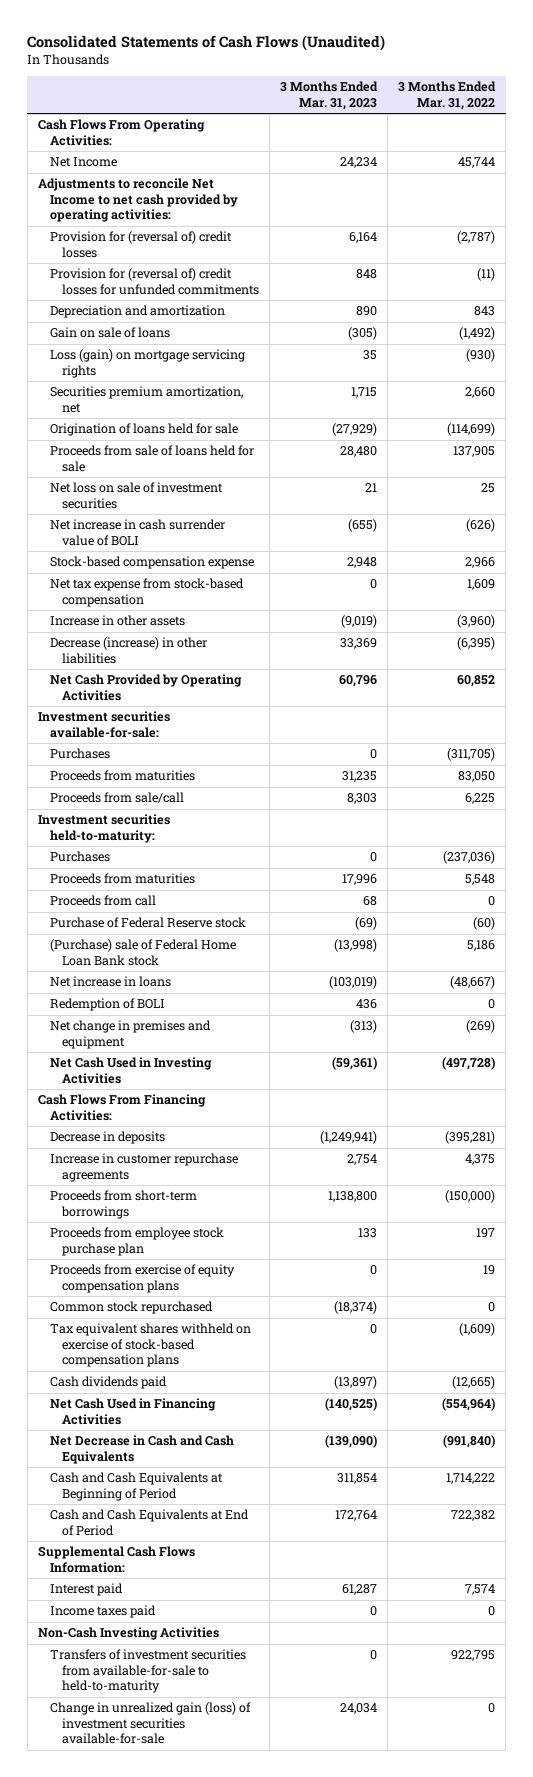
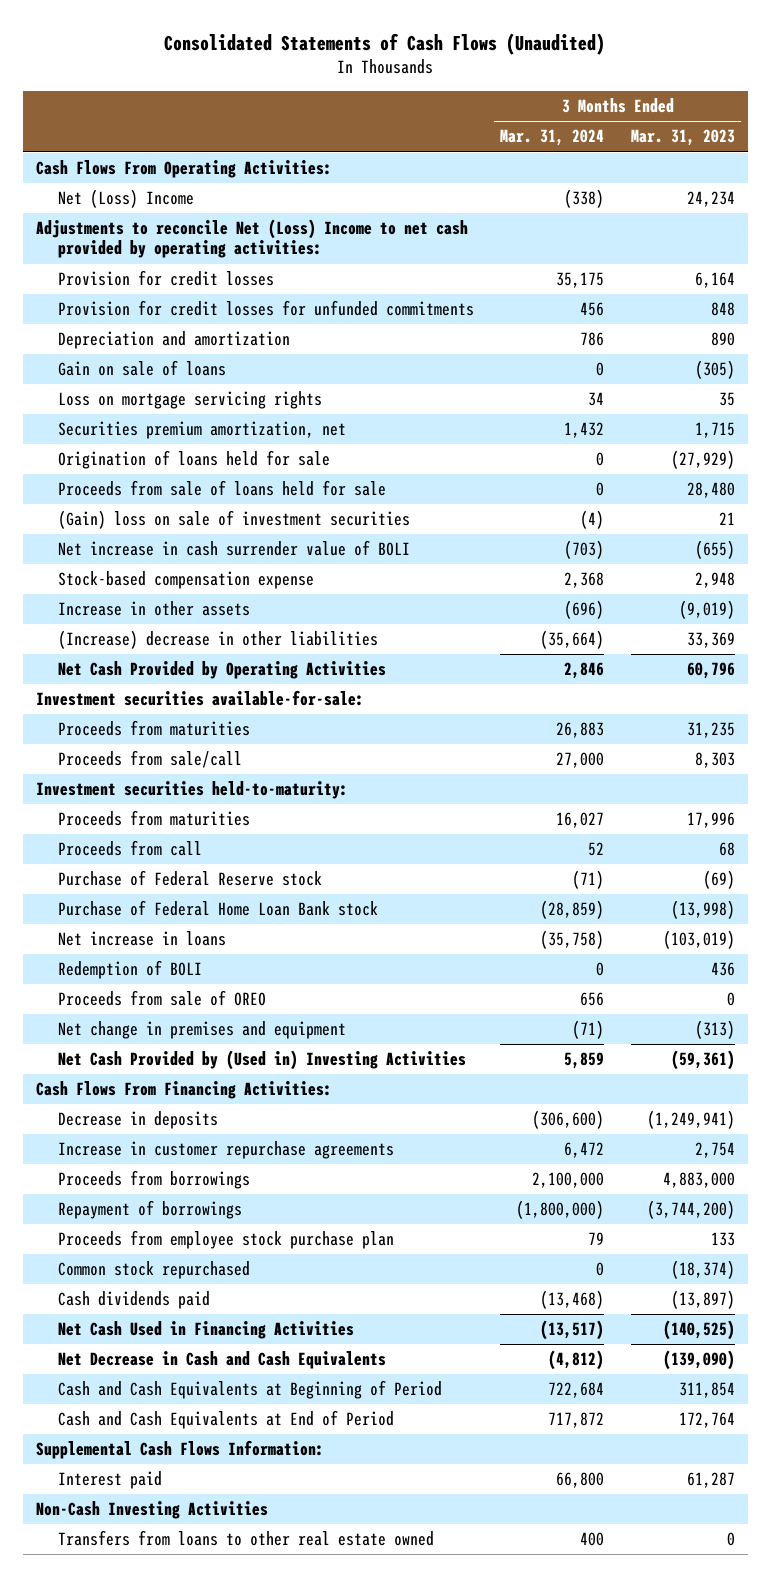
- | 3 Months Ended Mar. 31, 2023 | 3 Months Ended Mar. 31, 2022
+ | 3 Months Ended Mar. 31, 2024 | 3 Months Ended Mar. 31, 2023
- Net Income | 24,234 | 45,744
- Adjustments to reconcile Net Income to net cash provided by operating activities:
- Provision for (reversal of) credit losses | 6,164 | (2,787)
- Provision for (reversal of) credit losses for unfunded commitments | 848 | (11)
+ Net (Loss) Income | (338) | 24,234
+ Adjustments to reconcile Net (Loss) Income to net cash provided by operating activities:
+ Provision for credit losses | 35,175 | 6,164
+ Provision for credit losses for unfunded commitments | 456 | 848
- Loss (gain) on mortgage servicing rights | 35 | (930)
+ Loss on mortgage servicing rights | 34 | 35
- Net loss on sale of investment securities | 21 | 25
+ (Gain) loss on sale of investment securities | (4) | 21
- Net tax expense from stock-based compensation | 0 | 1,609
- Decrease (increase) in other liabilities | 33,369 | (6,395)
+ (Increase) decrease in other liabilities | (35,664) | 33,369
- Purchases | 0 | (311,705)
- Purchases | 0 | (237,036)
- (Purchase) sale of Federal Home Loan Bank stock | (13,998) | 5,186
+ Purchase of Federal Home Loan Bank stock | (28,859) | (13,998)
+ Proceeds from sale of OREO | 656 | 0
- Net Cash Used in Investing Activities | (59,361) | (497,728)
+ Net Cash Provided by (Used in) Investing Activities | 5,859 | (59,361)
- Proceeds from short-term borrowings | 1,138,800 | (150,000)
+ Proceeds from borrowings | 2,100,000 | 4,883,000
+ Repayment of borrowings | (1,800,000) | (3,744,200)
- Proceeds from exercise of equity compensation plans | 0 | 19
- Tax equivalent shares withheld on exercise of stock-based compensation plans | 0 | (1,609)
- Income taxes paid | 0 | 0
- Transfers of investment securities from available-for-sale to held-to-maturity | 0 | 922,795
- Change in unrealized gain (loss) of investment securities available-for-sale | 24,034 | 0
+ Transfers from loans to other real estate owned | 400 | 0

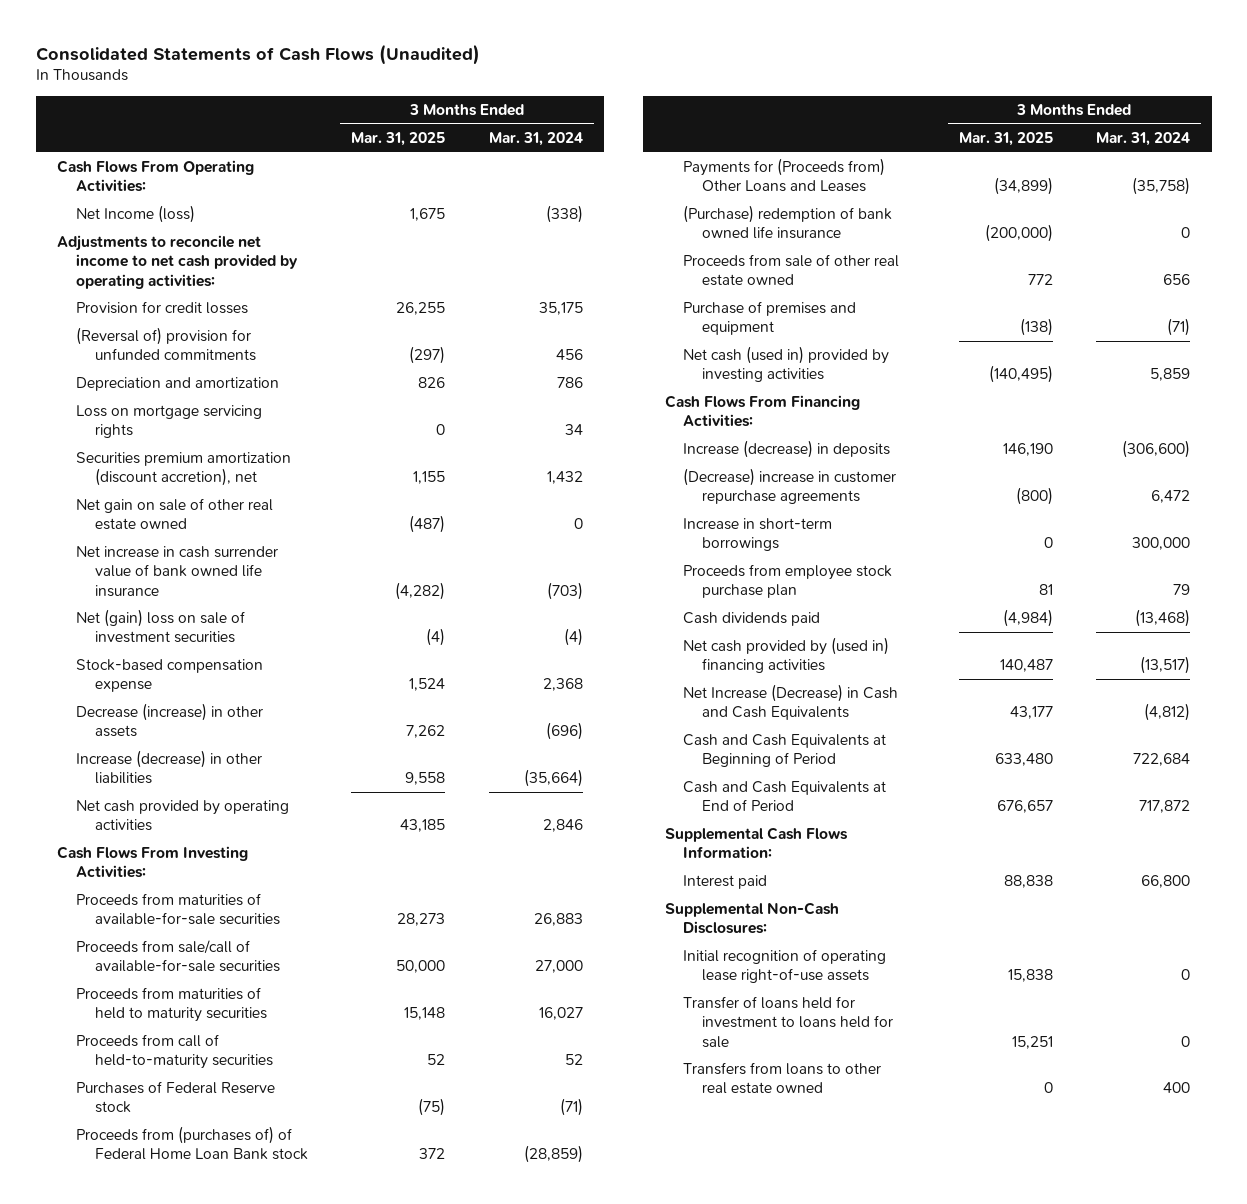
- | 3 Months Ended Mar. 31, 2024 | 3 Months Ended Mar. 31, 2023
+ | 3 Months Ended Mar. 31, 2025 | 3 Months Ended Mar. 31, 2024
- Net (Loss) Income | (338) | 24,234
- Adjustments to reconcile Net (Loss) Income to net cash provided by operating activities:
+ Net Income (loss) | 1,675 | (338)
+ Adjustments to reconcile net income to net cash provided by operating activities:
- Provision for credit losses for unfunded commitments | 456 | 848
+ (Reversal of) provision for unfunded commitments | (297) | 456
- Gain on sale of loans | 0 | (305)
- Securities premium amortization, net | 1,432 | 1,715
- Origination of loans held for sale | 0 | (27,929)
- Proceeds from sale of loans held for sale | 0 | 28,480
- (Gain) loss on sale of investment securities | (4) | 21
- Net increase in cash surrender value of BOLI | (703) | (655)
+ Securities premium amortization (discount accretion), net | 1,155 | 1,432
+ Net gain on sale of other real estate owned | (487) | 0
+ Net increase in cash surrender value of bank owned life insurance | (4,282) | (703)
+ Net (gain) loss on sale of investment securities | (4) | (4)
- Increase in other assets | (696) | (9,019)
- (Increase) decrease in other liabilities | (35,664) | 33,369
- Net Cash Provided by Operating Activities | 2,846 | 60,796
- Investment securities available-for-sale:
- Proceeds from maturities | 26,883 | 31,235
- Proceeds from sale/call | 27,000 | 8,303
- Investment securities held-to-maturity:
- Proceeds from maturities | 16,027 | 17,996
- Proceeds from call | 52 | 68
- Purchase of Federal Reserve stock | (71) | (69)
- Purchase of Federal Home Loan Bank stock | (28,859) | (13,998)
- Net increase in loans | (35,758) | (103,019)
- Redemption of BOLI | 0 | 436
- Proceeds from sale of OREO | 656 | 0
- Net change in premises and equipment | (71) | (313)
- Net Cash Provided by (Used in) Investing Activities | 5,859 | (59,361)
+ Decrease (increase) in other assets | 7,262 | (696)
+ Increase (decrease) in other liabilities | 9,558 | (35,664)
+ Net cash provided by operating activities | 43,185 | 2,846
+ Cash Flows From Investing Activities:
+ Proceeds from maturities of available-for-sale securities | 28,273 | 26,883
+ Proceeds from sale/call of available-for-sale securities | 50,000 | 27,000
+ Proceeds from maturities of held to maturity securities | 15,148 | 16,027
+ Proceeds from call of held-to-maturity securities | 52 | 52
+ Purchases of Federal Reserve stock | (75) | (71)
+ Proceeds from (purchases of) of Federal Home Loan Bank stock | 372 | (28,859)
+ Payments for (Proceeds from) Other Loans and Leases | (34,899) | (35,758)
+ (Purchase) redemption of bank owned life insurance | (200,000) | 0
+ Proceeds from sale of other real estate owned | 772 | 656
+ Purchase of premises and equipment | (138) | (71)
+ Net cash (used in) provided by investing activities | (140,495) | 5,859
- Decrease in deposits | (306,600) | (1,249,941)
- Increase in customer repurchase agreements | 6,472 | 2,754
- Proceeds from borrowings | 2,100,000 | 4,883,000
- Repayment of borrowings | (1,800,000) | (3,744,200)
+ Increase (decrease) in deposits | 146,190 | (306,600)
+ (Decrease) increase in customer repurchase agreements | (800) | 6,472
+ Increase in short-term borrowings | 0 | 300,000
- Common stock repurchased | 0 | (18,374)
- Net Cash Used in Financing Activities | (13,517) | (140,525)
- Net Decrease in Cash and Cash Equivalents | (4,812) | (139,090)
+ Net cash provided by (used in) financing activities | 140,487 | (13,517)
+ Net Increase (Decrease) in Cash and Cash Equivalents | 43,177 | (4,812)
- Non-Cash Investing Activities
+ Supplemental Non-Cash Disclosures:
+ Initial recognition of operating lease right-of-use assets | 15,838 | 0
+ Transfer of loans held for investment to loans held for sale | 15,251 | 0

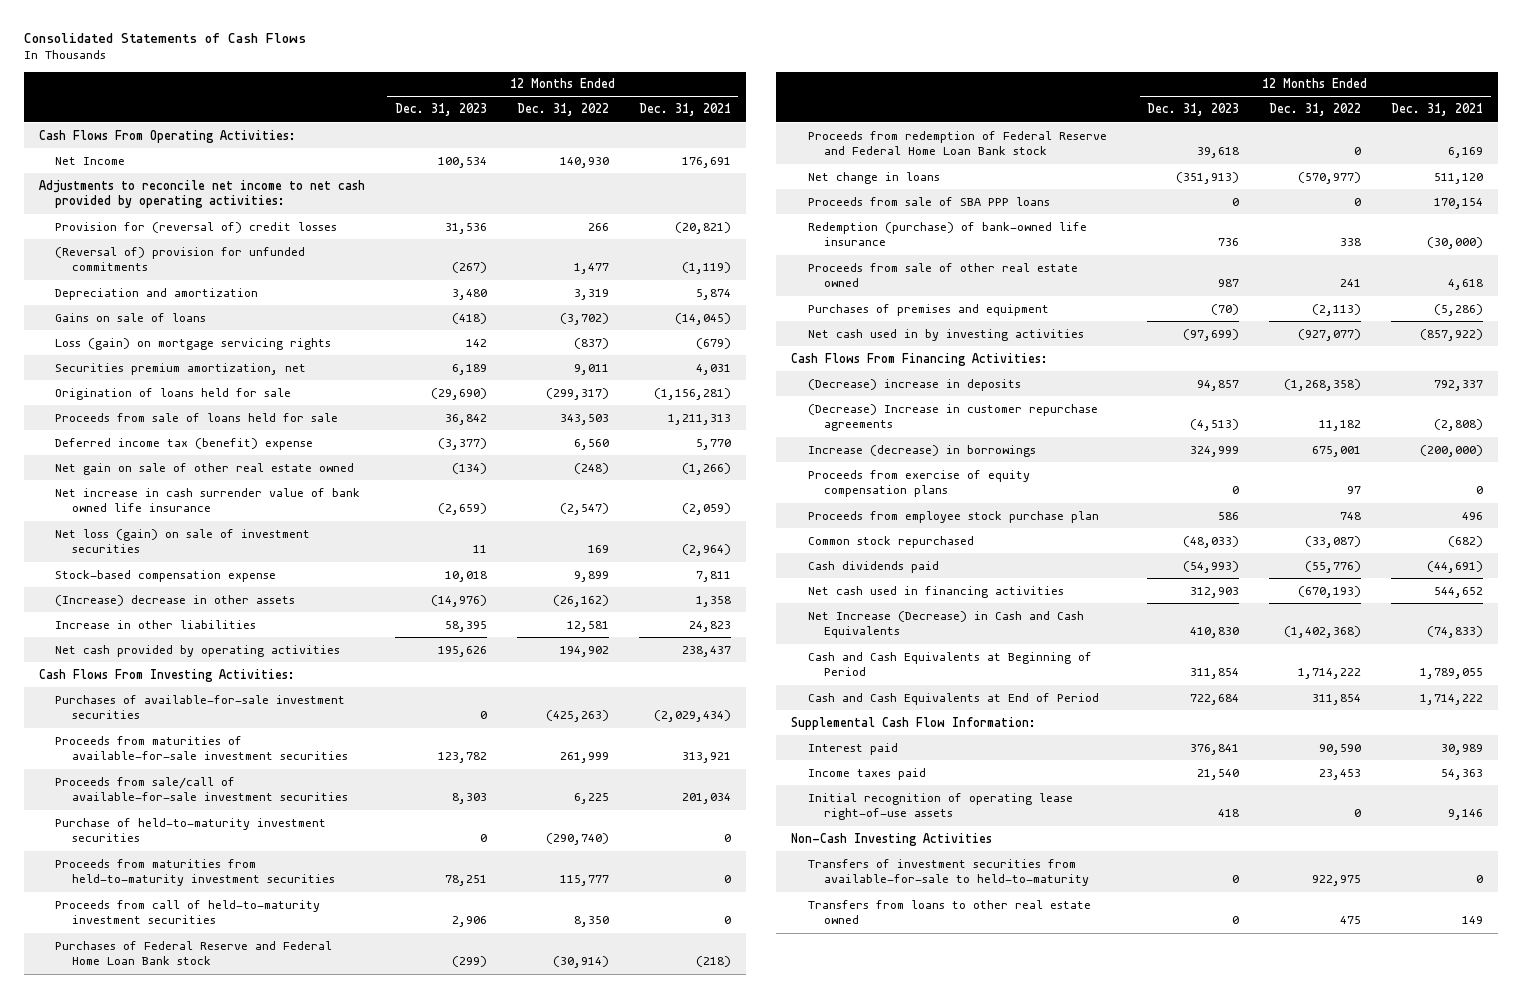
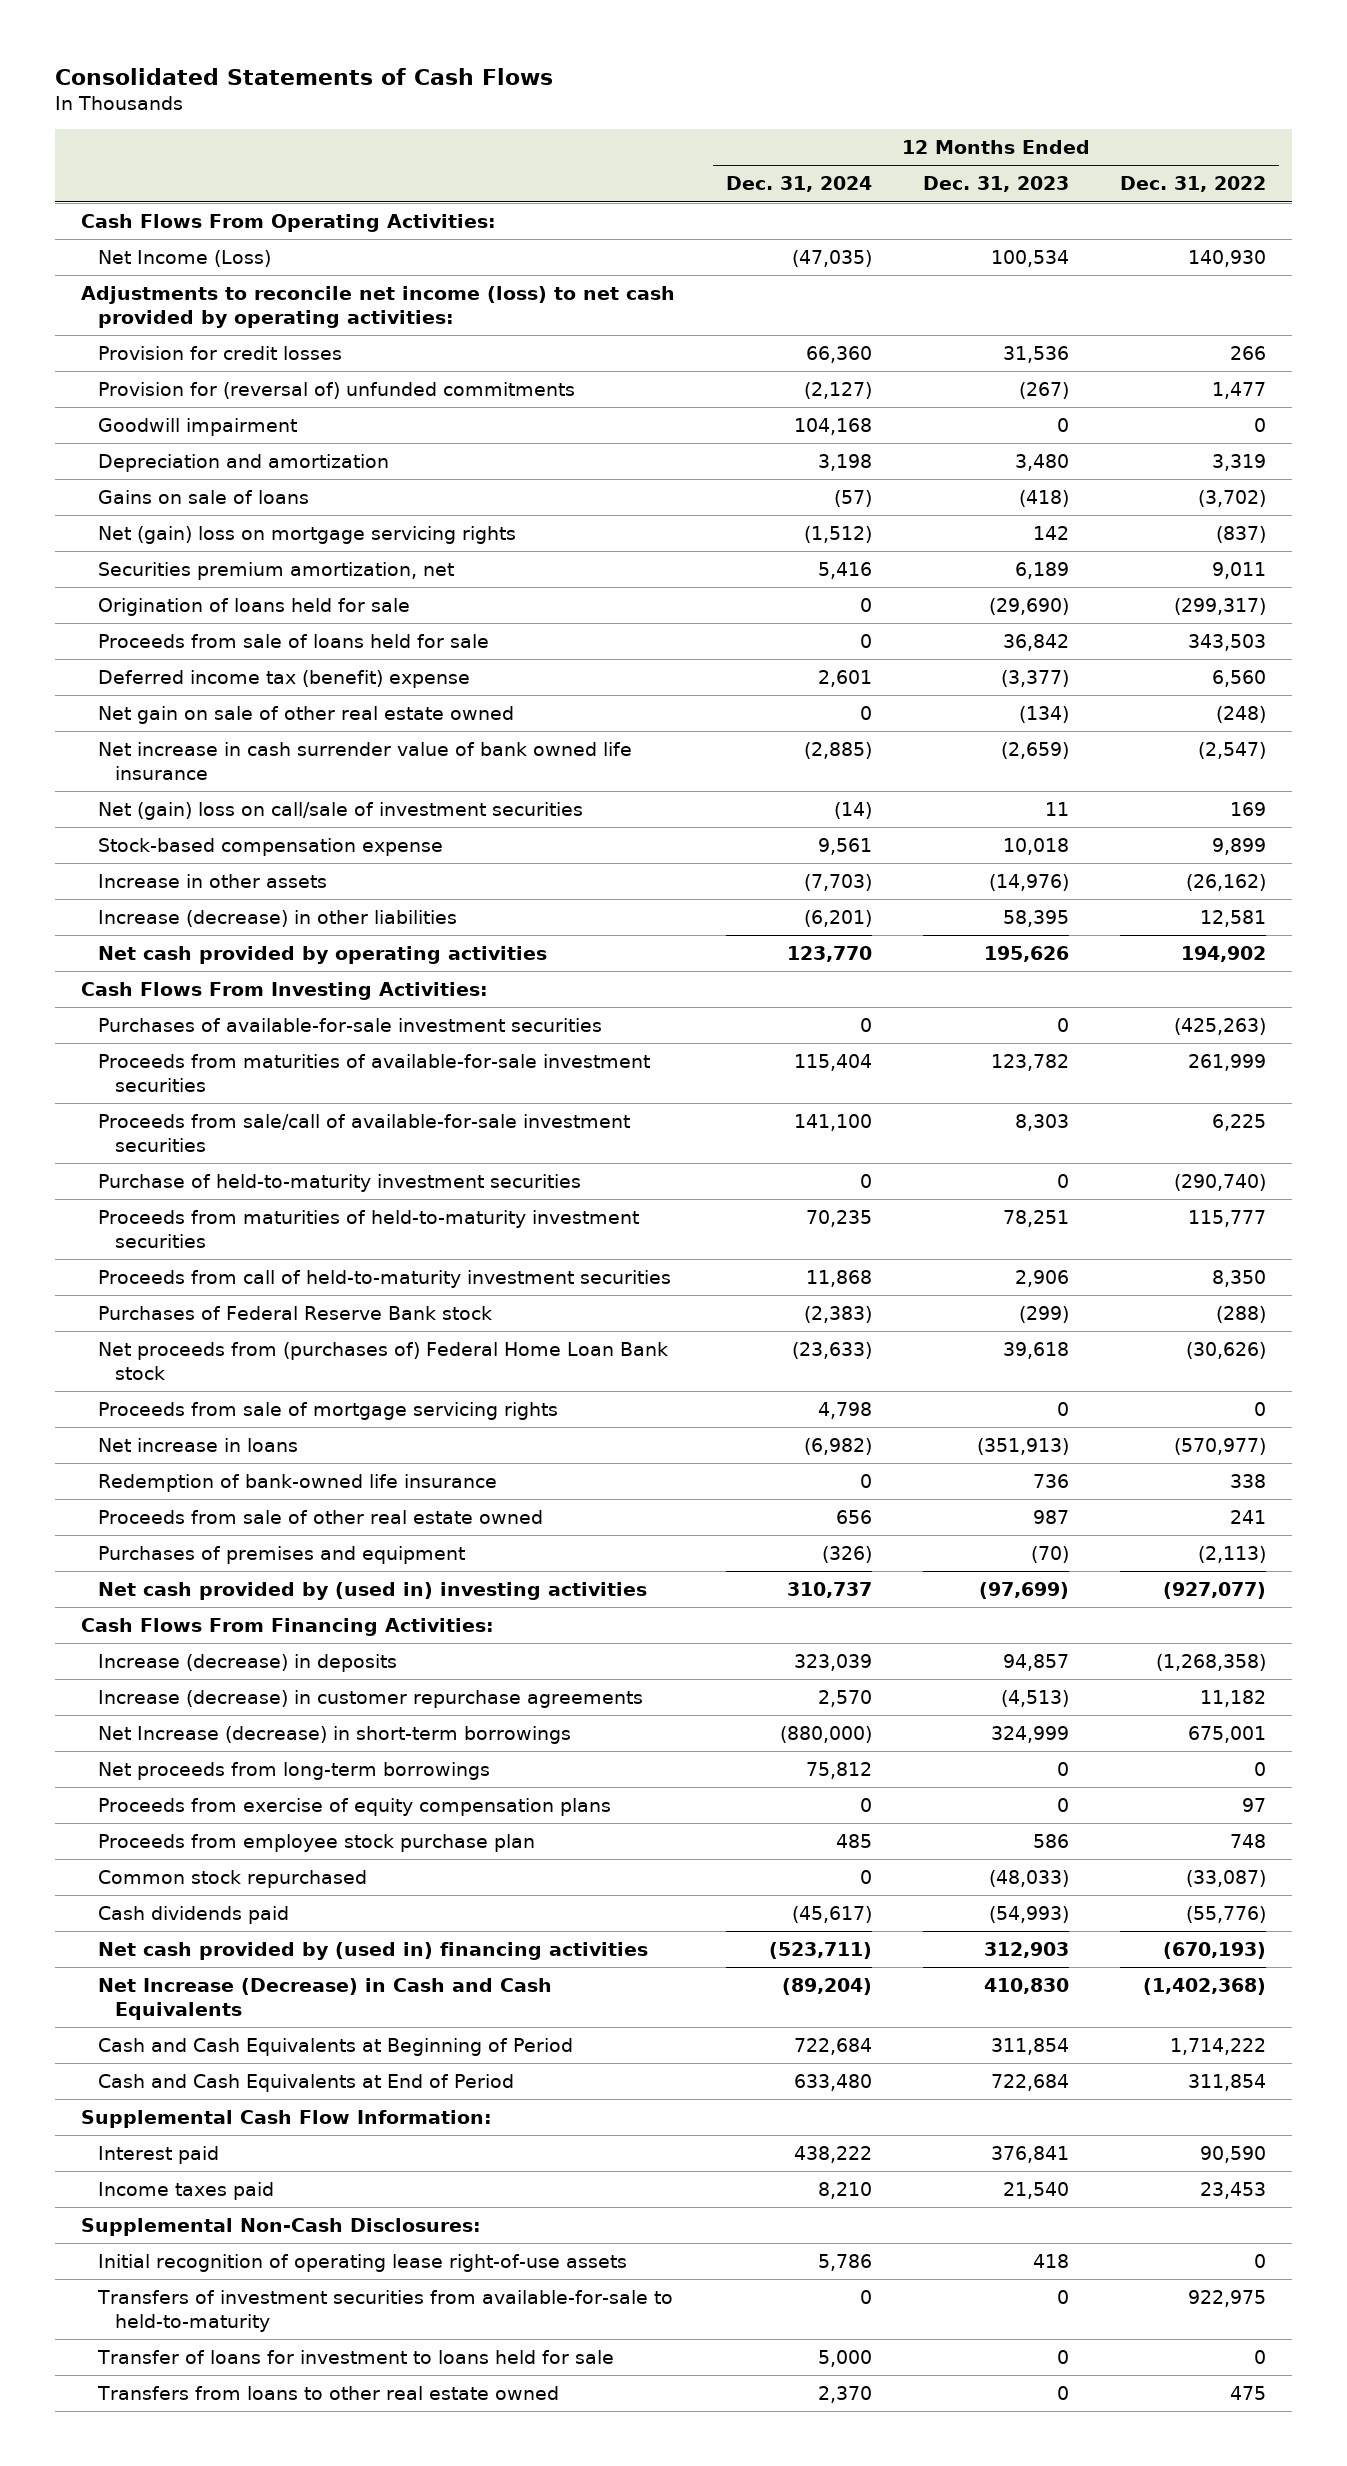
- | 12 Months Ended Dec. 31, 2023 | 12 Months Ended Dec. 31, 2022 | 12 Months Ended Dec. 31, 2021
+ | 12 Months Ended Dec. 31, 2024 | 12 Months Ended Dec. 31, 2023 | 12 Months Ended Dec. 31, 2022
- Net Income | 100,534 | 140,930 | 176,691
- Adjustments to reconcile net income to net cash provided by operating activities:
- Provision for (reversal of) credit losses | 31,536 | 266 | (20,821)
- (Reversal of) provision for unfunded commitments | (267) | 1,477 | (1,119)
+ Net Income (Loss) | (47,035) | 100,534 | 140,930
+ Adjustments to reconcile net income (loss) to net cash provided by operating activities:
+ Provision for credit losses | 66,360 | 31,536 | 266
+ Provision for (reversal of) unfunded commitments | (2,127) | (267) | 1,477
+ Goodwill impairment | 104,168 | 0 | 0
- Loss (gain) on mortgage servicing rights | 142 | (837) | (679)
+ Net (gain) loss on mortgage servicing rights | (1,512) | 142 | (837)
- Net loss (gain) on sale of investment securities | 11 | 169 | (2,964)
+ Net (gain) loss on call/sale of investment securities | (14) | 11 | 169
- (Increase) decrease in other assets | (14,976) | (26,162) | 1,358
- Increase in other liabilities | 58,395 | 12,581 | 24,823
+ Increase in other assets | (7,703) | (14,976) | (26,162)
+ Increase (decrease) in other liabilities | (6,201) | 58,395 | 12,581
- Proceeds from maturities from held-to-maturity investment securities | 78,251 | 115,777 | 0
+ Proceeds from maturities of held-to-maturity investment securities | 70,235 | 78,251 | 115,777
- Purchases of Federal Reserve and Federal Home Loan Bank stock | (299) | (30,914) | (218)
- Proceeds from redemption of Federal Reserve and Federal Home Loan Bank stock | 39,618 | 0 | 6,169
- Net change in loans | (351,913) | (570,977) | 511,120
- Proceeds from sale of SBA PPP loans | 0 | 0 | 170,154
- Redemption (purchase) of bank-owned life insurance | 736 | 338 | (30,000)
+ Purchases of Federal Reserve Bank stock | (2,383) | (299) | (288)
+ Net proceeds from (purchases of) Federal Home Loan Bank stock | (23,633) | 39,618 | (30,626)
+ Proceeds from sale of mortgage servicing rights | 4,798 | 0 | 0
+ Net increase in loans | (6,982) | (351,913) | (570,977)
+ Redemption of bank-owned life insurance | 0 | 736 | 338
- Net cash used in by investing activities | (97,699) | (927,077) | (857,922)
+ Net cash provided by (used in) investing activities | 310,737 | (97,699) | (927,077)
- (Decrease) increase in deposits | 94,857 | (1,268,358) | 792,337
- (Decrease) Increase in customer repurchase agreements | (4,513) | 11,182 | (2,808)
- Increase (decrease) in borrowings | 324,999 | 675,001 | (200,000)
+ Increase (decrease) in deposits | 323,039 | 94,857 | (1,268,358)
+ Increase (decrease) in customer repurchase agreements | 2,570 | (4,513) | 11,182
+ Net Increase (decrease) in short-term borrowings | (880,000) | 324,999 | 675,001
+ Net proceeds from long-term borrowings | 75,812 | 0 | 0
- Net cash used in financing activities | 312,903 | (670,193) | 544,652
+ Net cash provided by (used in) financing activities | (523,711) | 312,903 | (670,193)
+ Supplemental Non-Cash Disclosures:
- Non-Cash Investing Activities
+ Transfer of loans for investment to loans held for sale | 5,000 | 0 | 0

